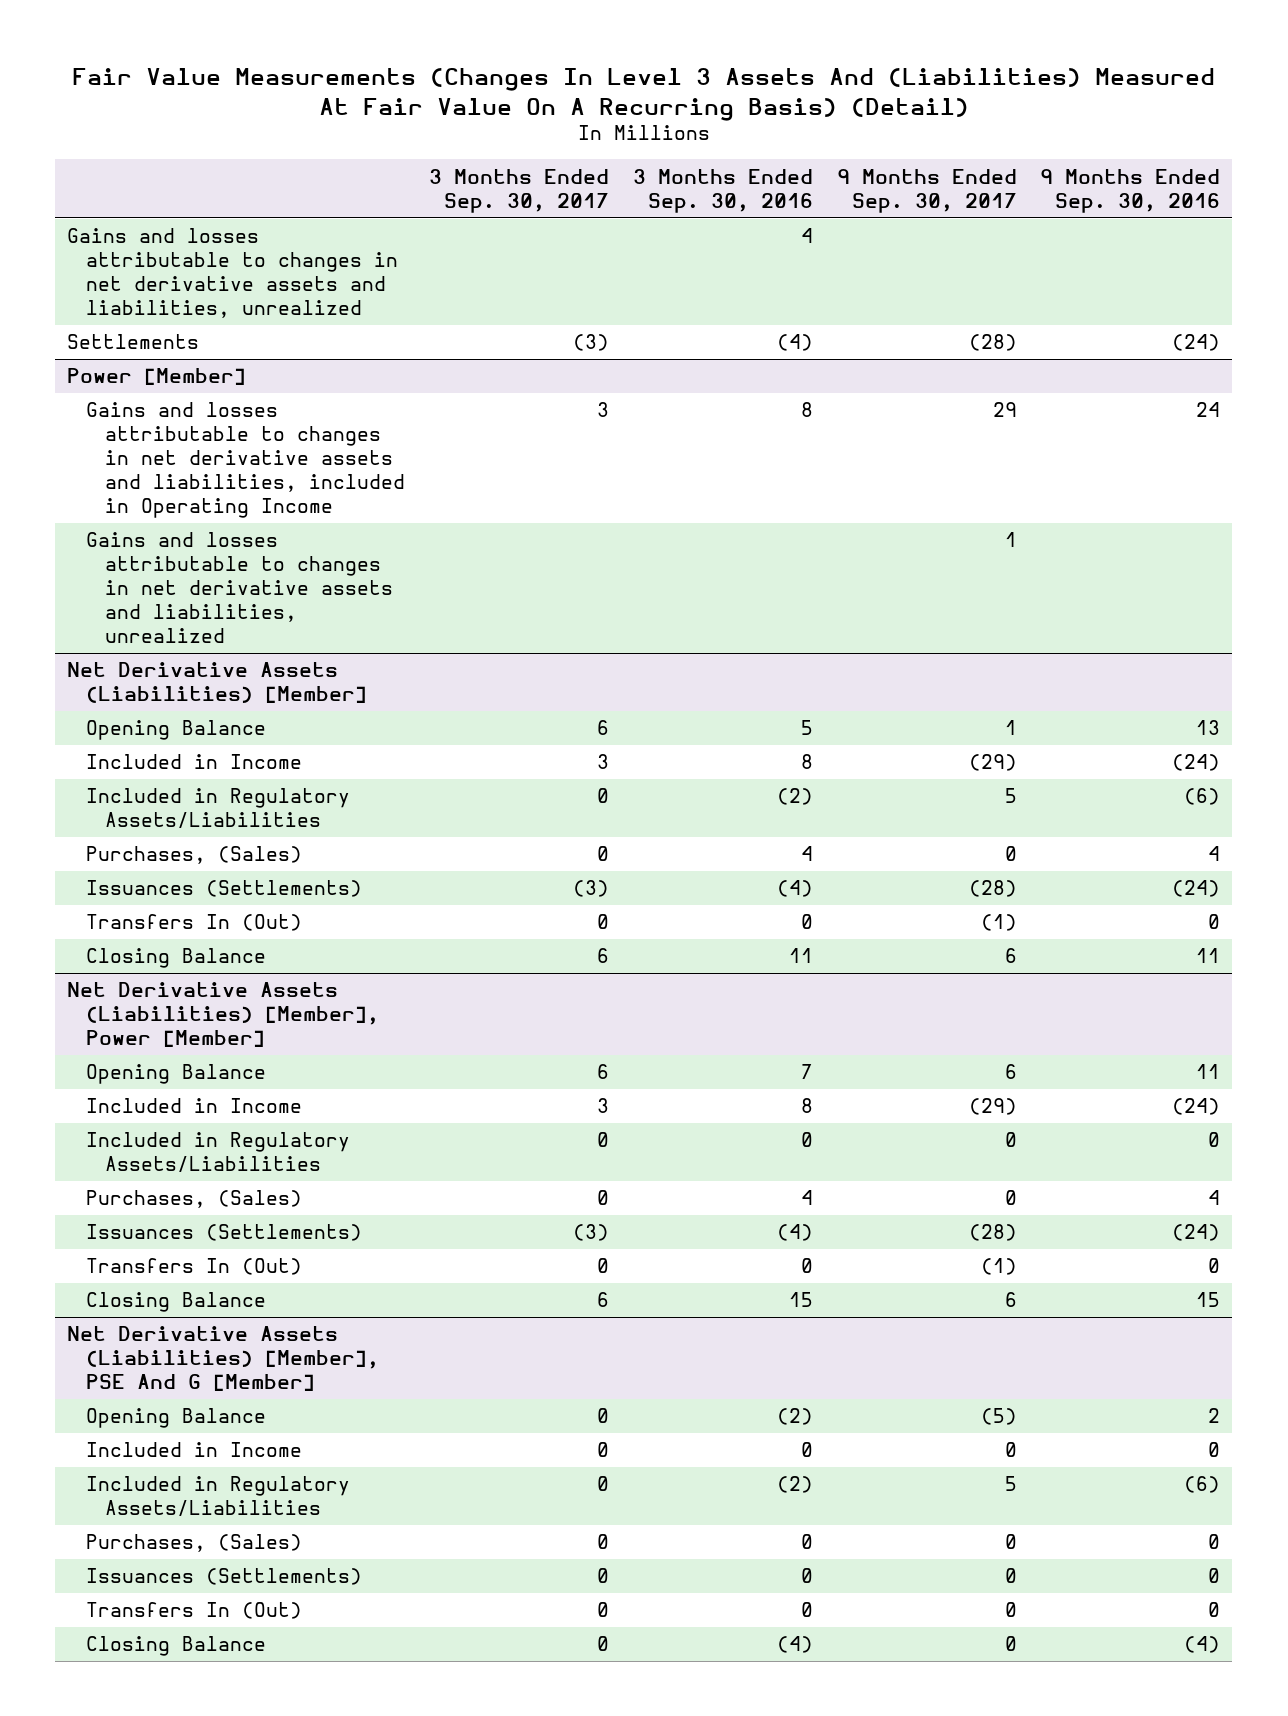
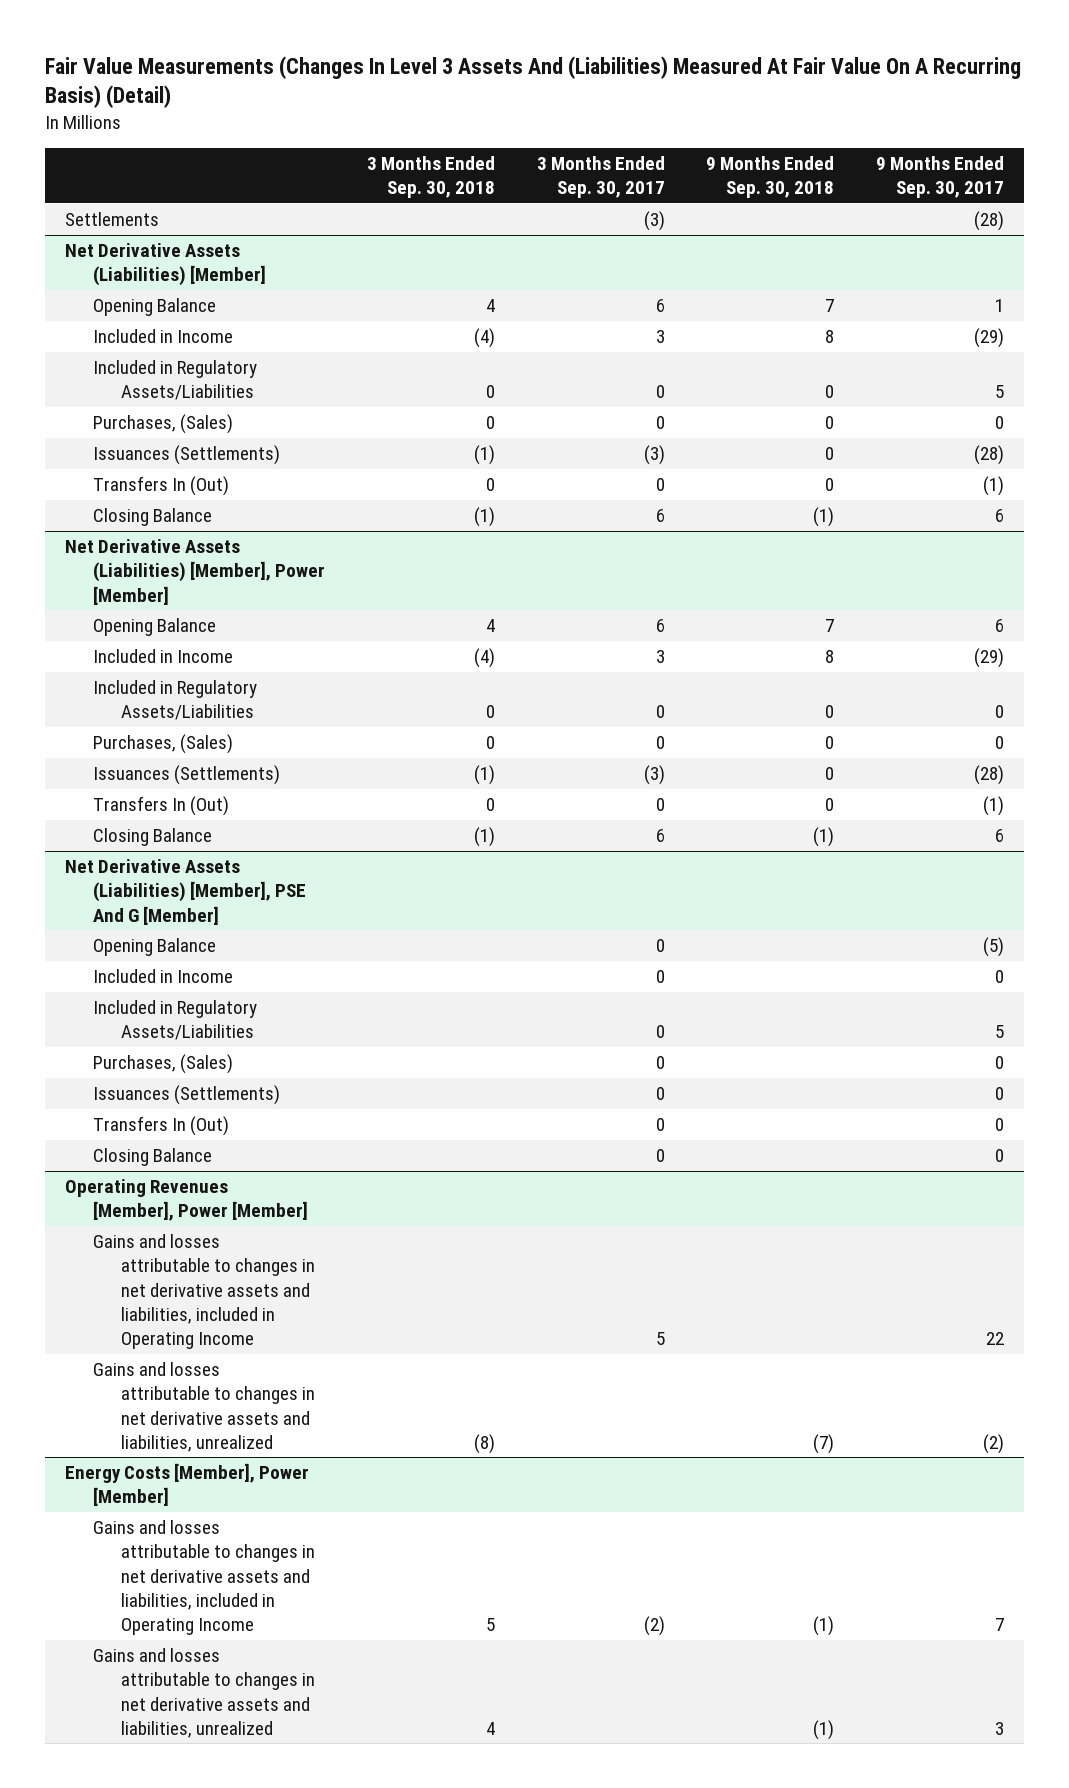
- | 3 Months Ended Sep. 30, 2017 | 3 Months Ended Sep. 30, 2016 | 9 Months Ended Sep. 30, 2017 | 9 Months Ended Sep. 30, 2016
+ | 3 Months Ended Sep. 30, 2018 | 3 Months Ended Sep. 30, 2017 | 9 Months Ended Sep. 30, 2018 | 9 Months Ended Sep. 30, 2017
- Gains and losses attributable to changes in net derivative assets and liabilities, unrealized | | 4 | |
- Power [Member]
- Gains and losses attributable to changes in net derivative assets and liabilities, included in Operating Income | 3 | 8 | 29 | 24
- Gains and losses attributable to changes in net derivative assets and liabilities, unrealized | | | 1 |
+ Operating Revenues [Member], Power [Member]
+ Gains and losses attributable to changes in net derivative assets and liabilities, included in Operating Income | | 5 | | 22
+ Gains and losses attributable to changes in net derivative assets and liabilities, unrealized | (8) | | (7) | (2)
+ Energy Costs [Member], Power [Member]
+ Gains and losses attributable to changes in net derivative assets and liabilities, included in Operating Income | 5 | (2) | (1) | 7
+ Gains and losses attributable to changes in net derivative assets and liabilities, unrealized | 4 | | (1) | 3

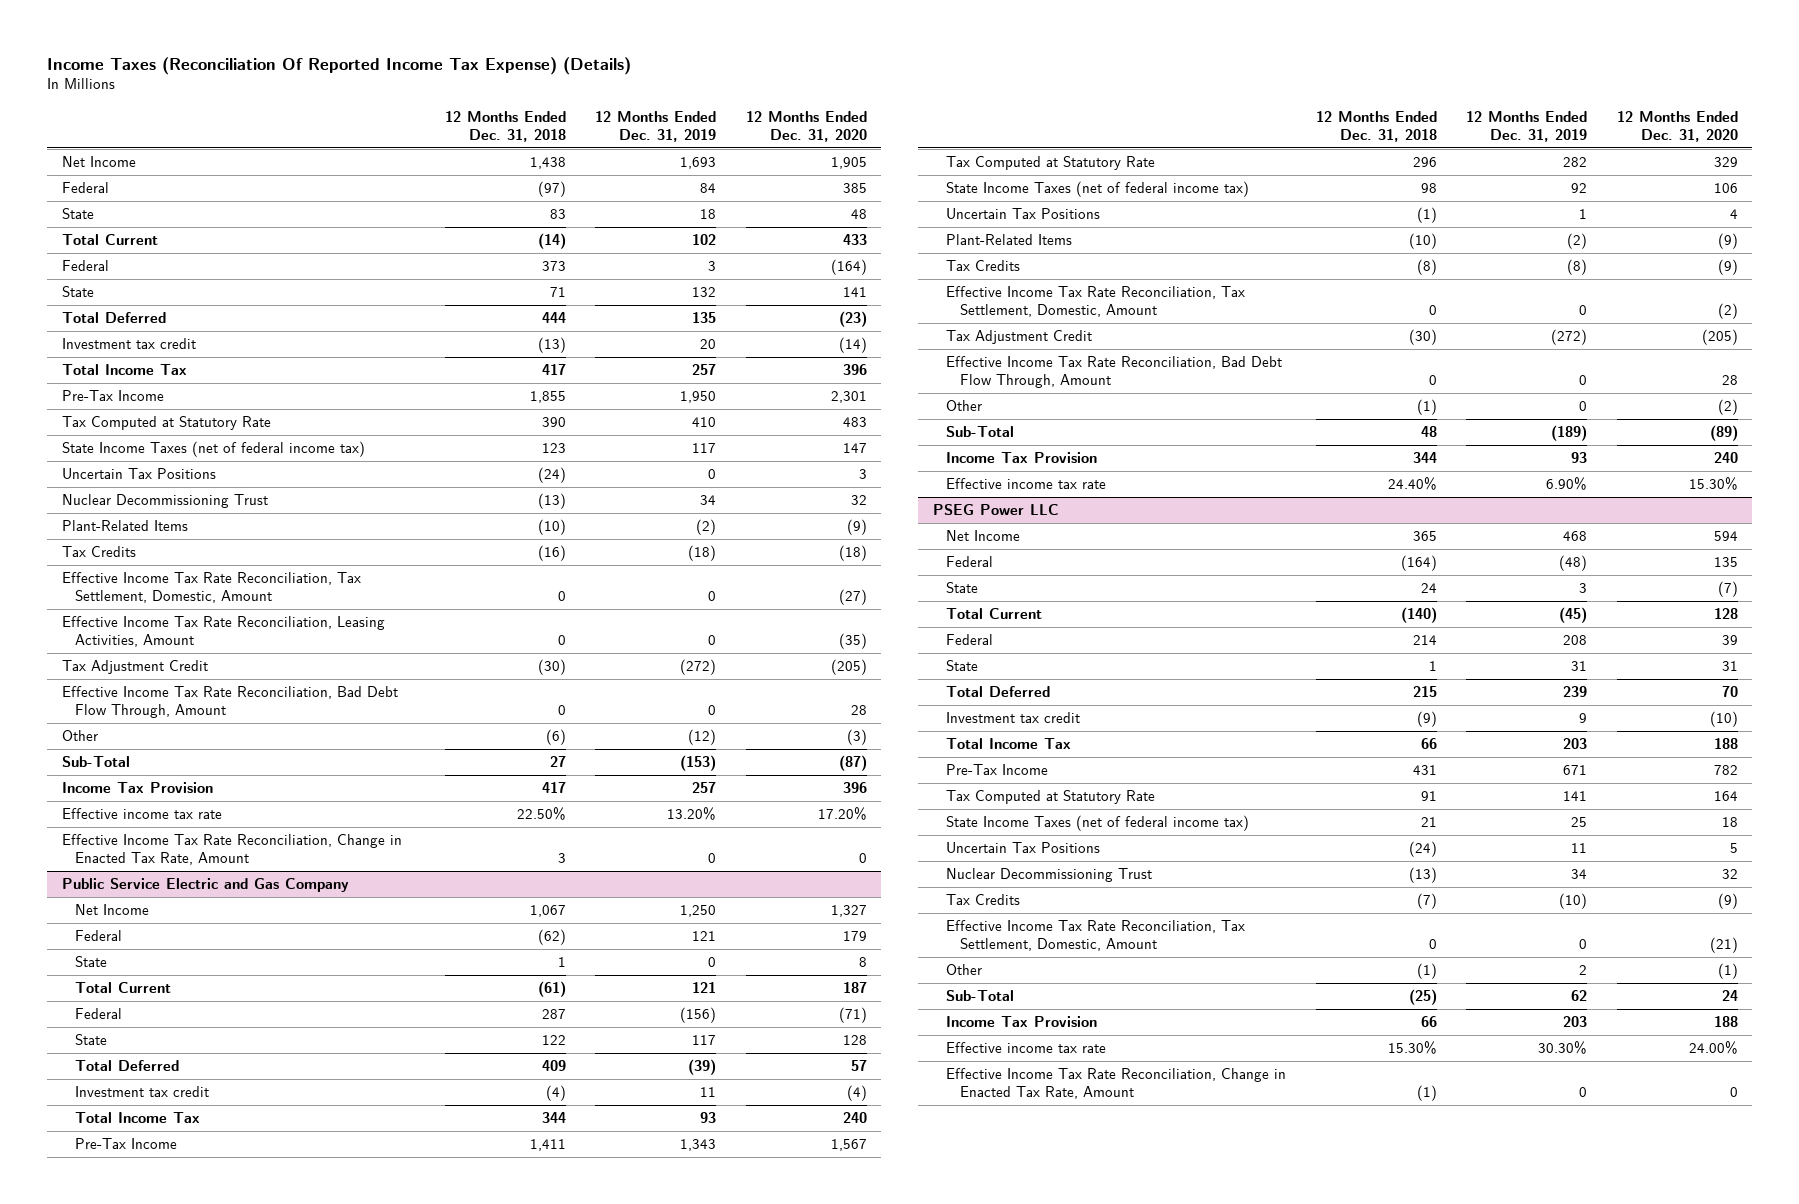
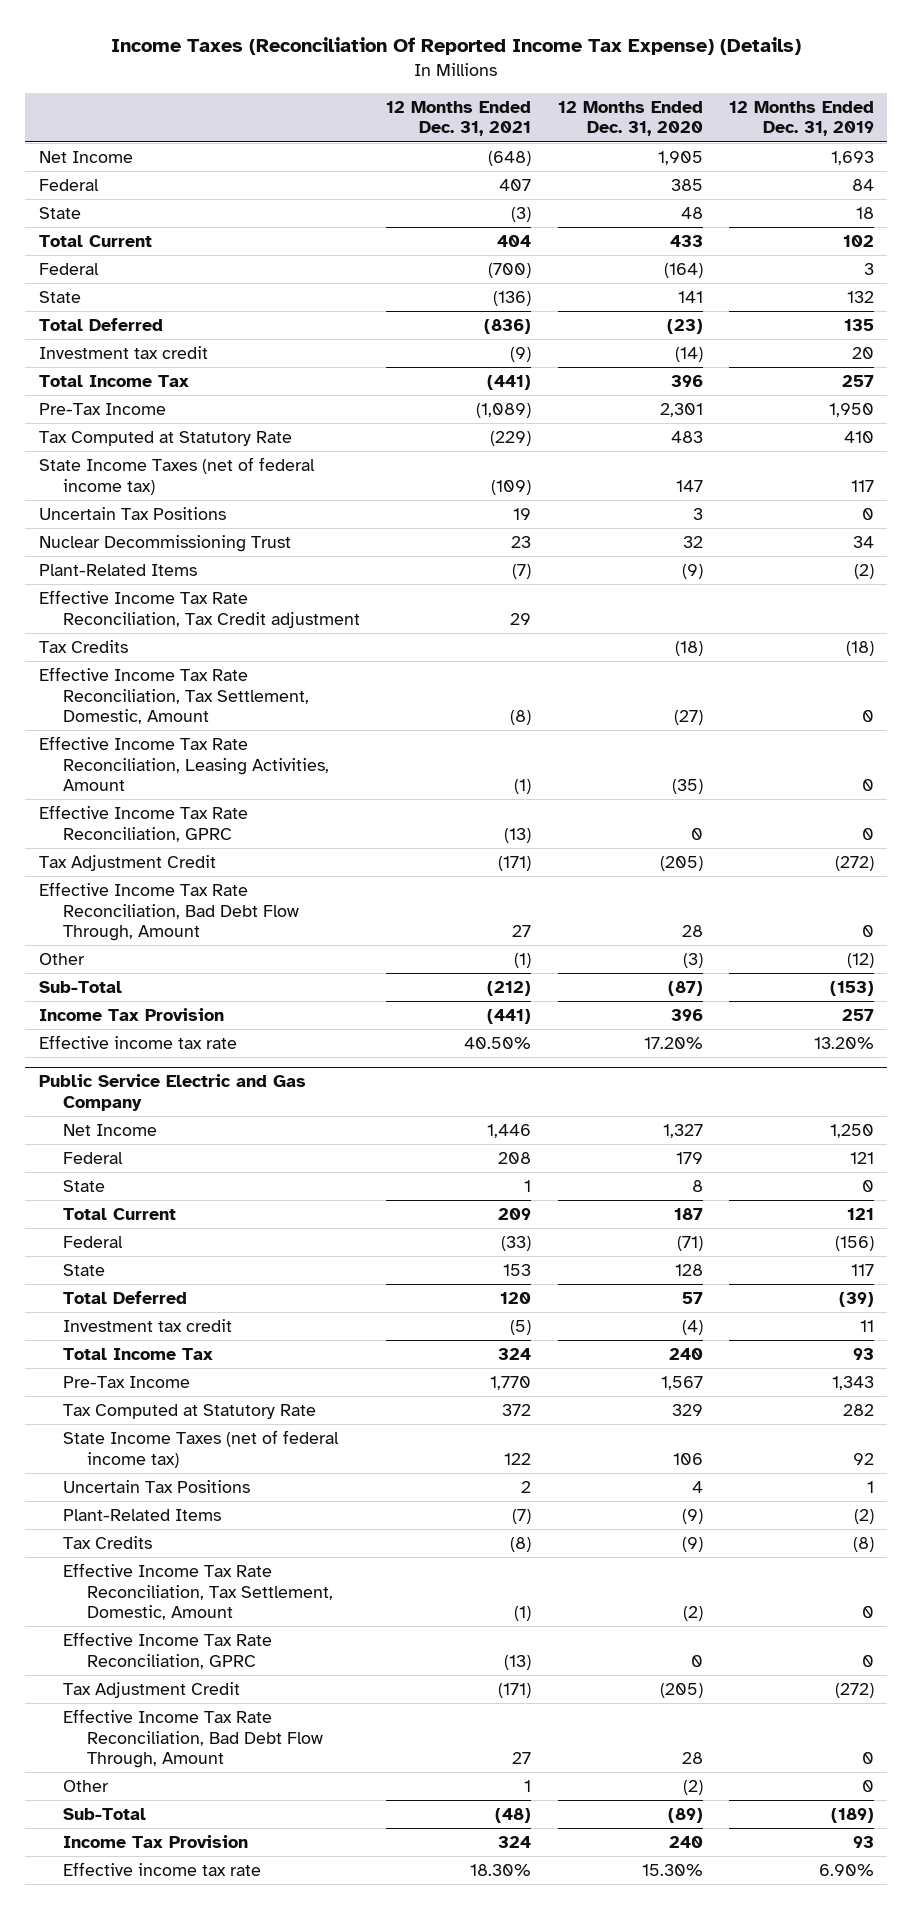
- | 12 Months Ended Dec. 31, 2018 | 12 Months Ended Dec. 31, 2019 | 12 Months Ended Dec. 31, 2020
+ | 12 Months Ended Dec. 31, 2021 | 12 Months Ended Dec. 31, 2020 | 12 Months Ended Dec. 31, 2019
+ Effective Income Tax Rate Reconciliation, Tax Credit adjustment | 29 | |
+ Effective Income Tax Rate Reconciliation, GPRC | (13) | 0 | 0
- Effective Income Tax Rate Reconciliation, Change in Enacted Tax Rate, Amount | 3 | 0 | 0
@ Public Service Electric and Gas Company
+ Effective Income Tax Rate Reconciliation, GPRC | (13) | 0 | 0
- PSEG Power LLC
- Net Income | 365 | 468 | 594
- Federal | (164) | (48) | 135
- State | 24 | 3 | (7)
- Total Current | (140) | (45) | 128
- Federal | 214 | 208 | 39
- State | 1 | 31 | 31
- Total Deferred | 215 | 239 | 70
- Investment tax credit | (9) | 9 | (10)
- Total Income Tax | 66 | 203 | 188
- Pre-Tax Income | 431 | 671 | 782
- Tax Computed at Statutory Rate | 91 | 141 | 164
- State Income Taxes (net of federal income tax) | 21 | 25 | 18
- Uncertain Tax Positions | (24) | 11 | 5
- Nuclear Decommissioning Trust | (13) | 34 | 32
- Tax Credits | (7) | (10) | (9)
- Effective Income Tax Rate Reconciliation, Tax Settlement, Domestic, Amount | 0 | 0 | (21)
- Other | (1) | 2 | (1)
- Sub-Total | (25) | 62 | 24
- Income Tax Provision | 66 | 203 | 188
- Effective income tax rate | 15.30% | 30.30% | 24.00%
- Effective Income Tax Rate Reconciliation, Change in Enacted Tax Rate, Amount | (1) | 0 | 0

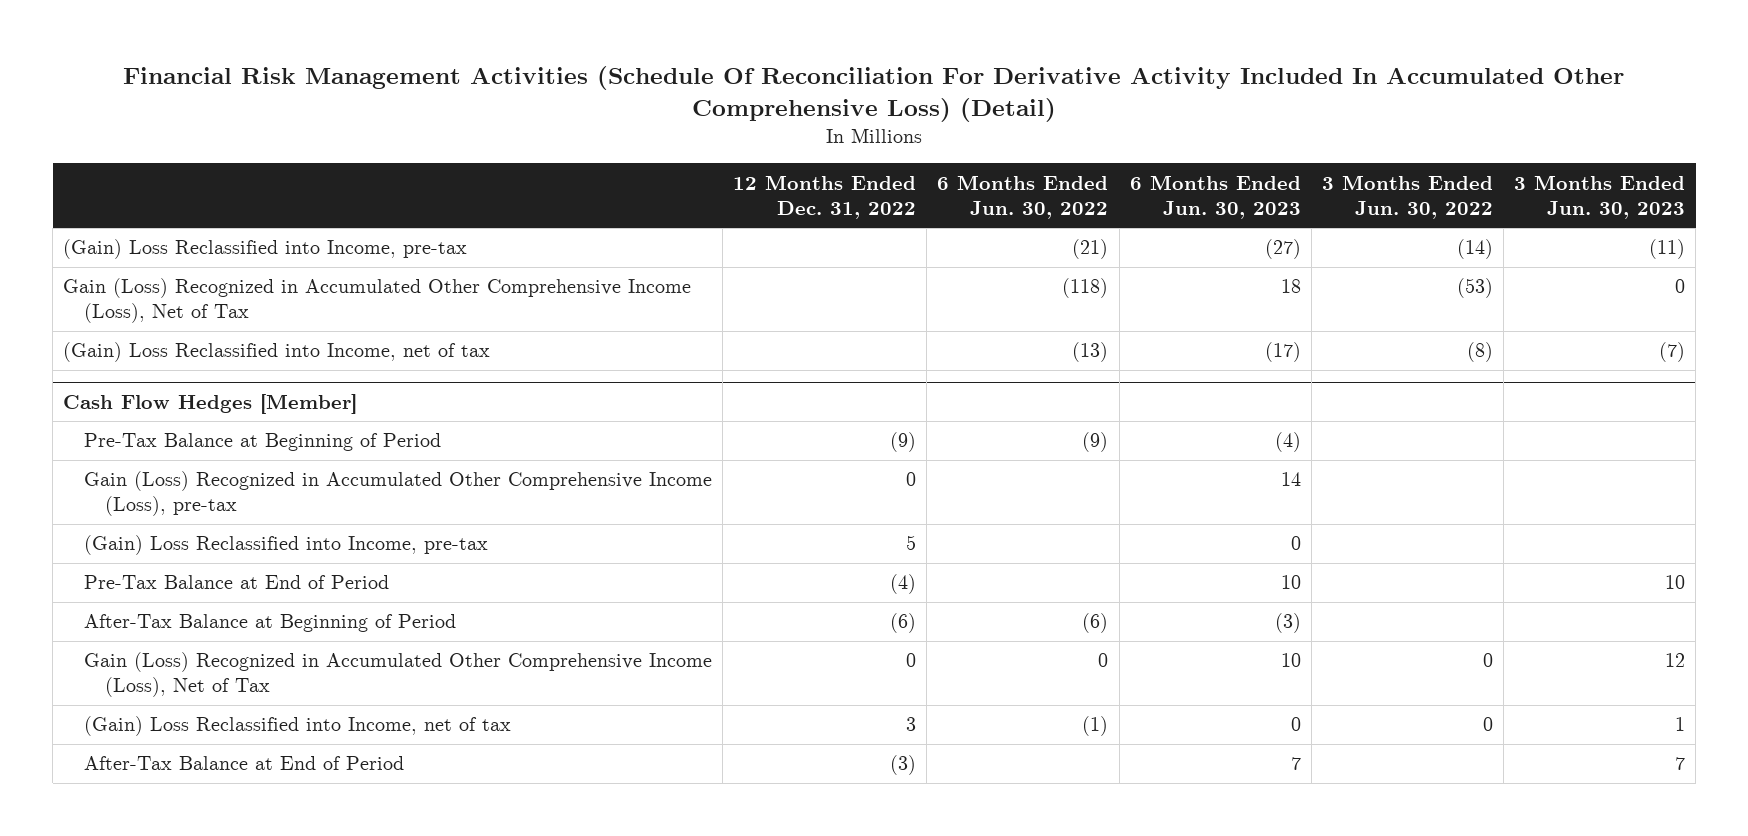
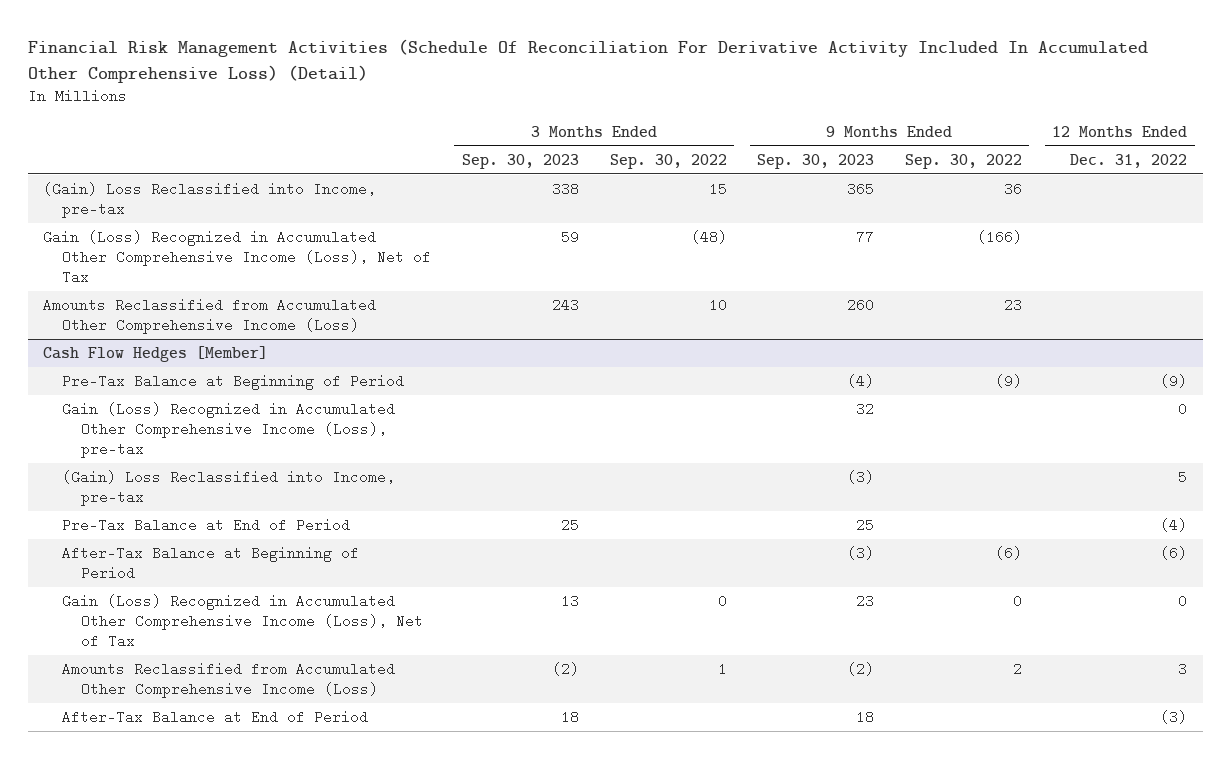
- | 12 Months Ended Dec. 31, 2022 | 6 Months Ended Jun. 30, 2022 | 6 Months Ended Jun. 30, 2023 | 3 Months Ended Jun. 30, 2022 | 3 Months Ended Jun. 30, 2023
+ | 3 Months Ended Sep. 30, 2023 | 3 Months Ended Sep. 30, 2022 | 9 Months Ended Sep. 30, 2023 | 9 Months Ended Sep. 30, 2022 | 12 Months Ended Dec. 31, 2022
- (Gain) Loss Reclassified into Income, net of tax | | (13) | (17) | (8) | (7)
+ Amounts Reclassified from Accumulated Other Comprehensive Income (Loss) | 243 | 10 | 260 | 23 |
@ Cash Flow Hedges [Member]
- (Gain) Loss Reclassified into Income, net of tax | 3 | (1) | 0 | 0 | 1
+ Amounts Reclassified from Accumulated Other Comprehensive Income (Loss) | (2) | 1 | (2) | 2 | 3

